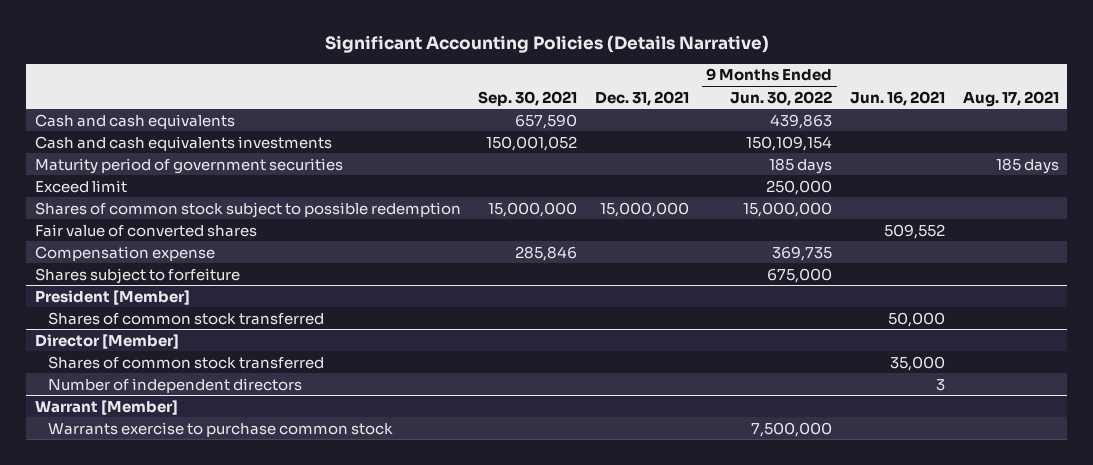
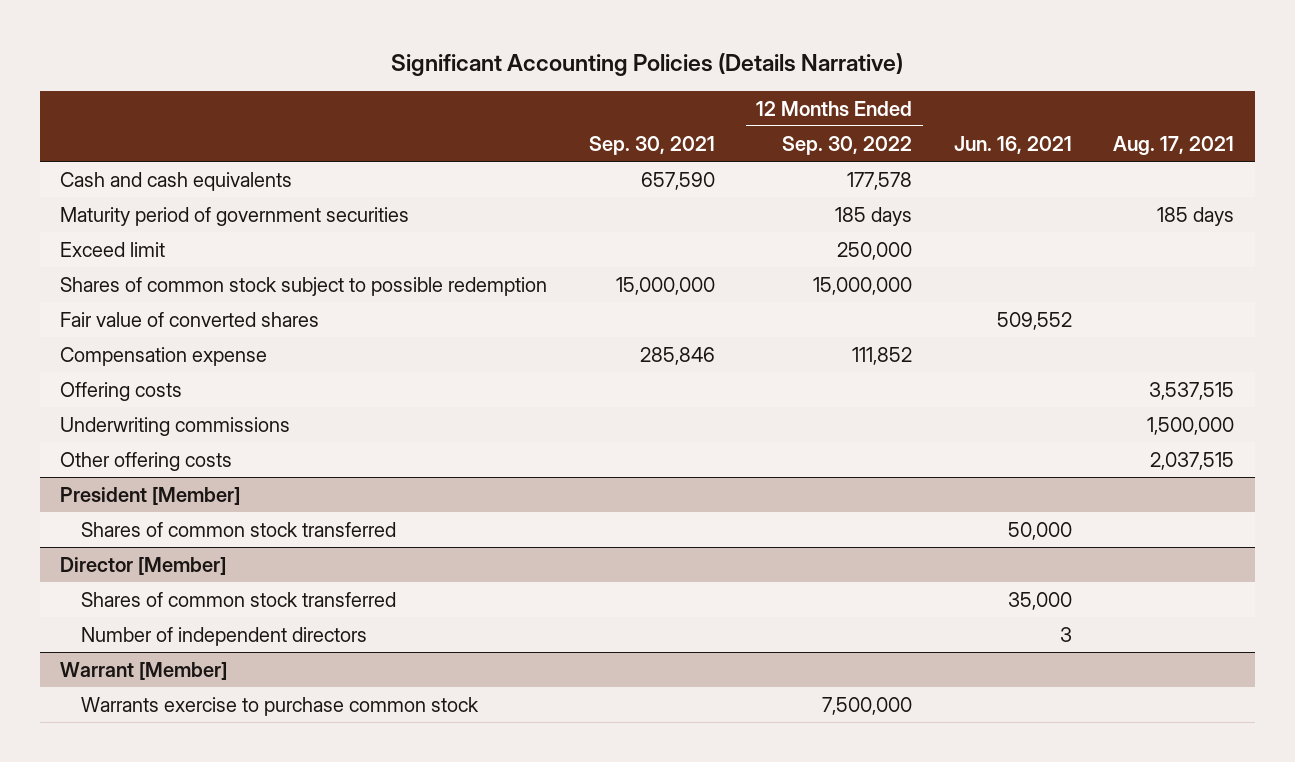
- | Sep. 30, 2021 | Dec. 31, 2021 | 9 Months Ended Jun. 30, 2022 | Jun. 16, 2021 | Aug. 17, 2021
+ | Sep. 30, 2021 | 12 Months Ended Sep. 30, 2022 | Jun. 16, 2021 | Aug. 17, 2021
- Cash and cash equivalents investments | 150,001,052 | | 150,109,154 | |
- Shares subject to forfeiture | | | 675,000 | |
+ Offering costs | | | | 3,537,515
+ Underwriting commissions | | | | 1,500,000
+ Other offering costs | | | | 2,037,515

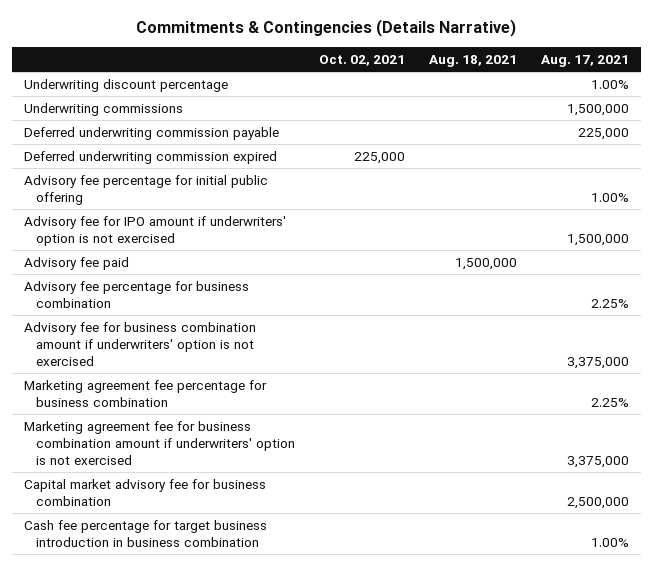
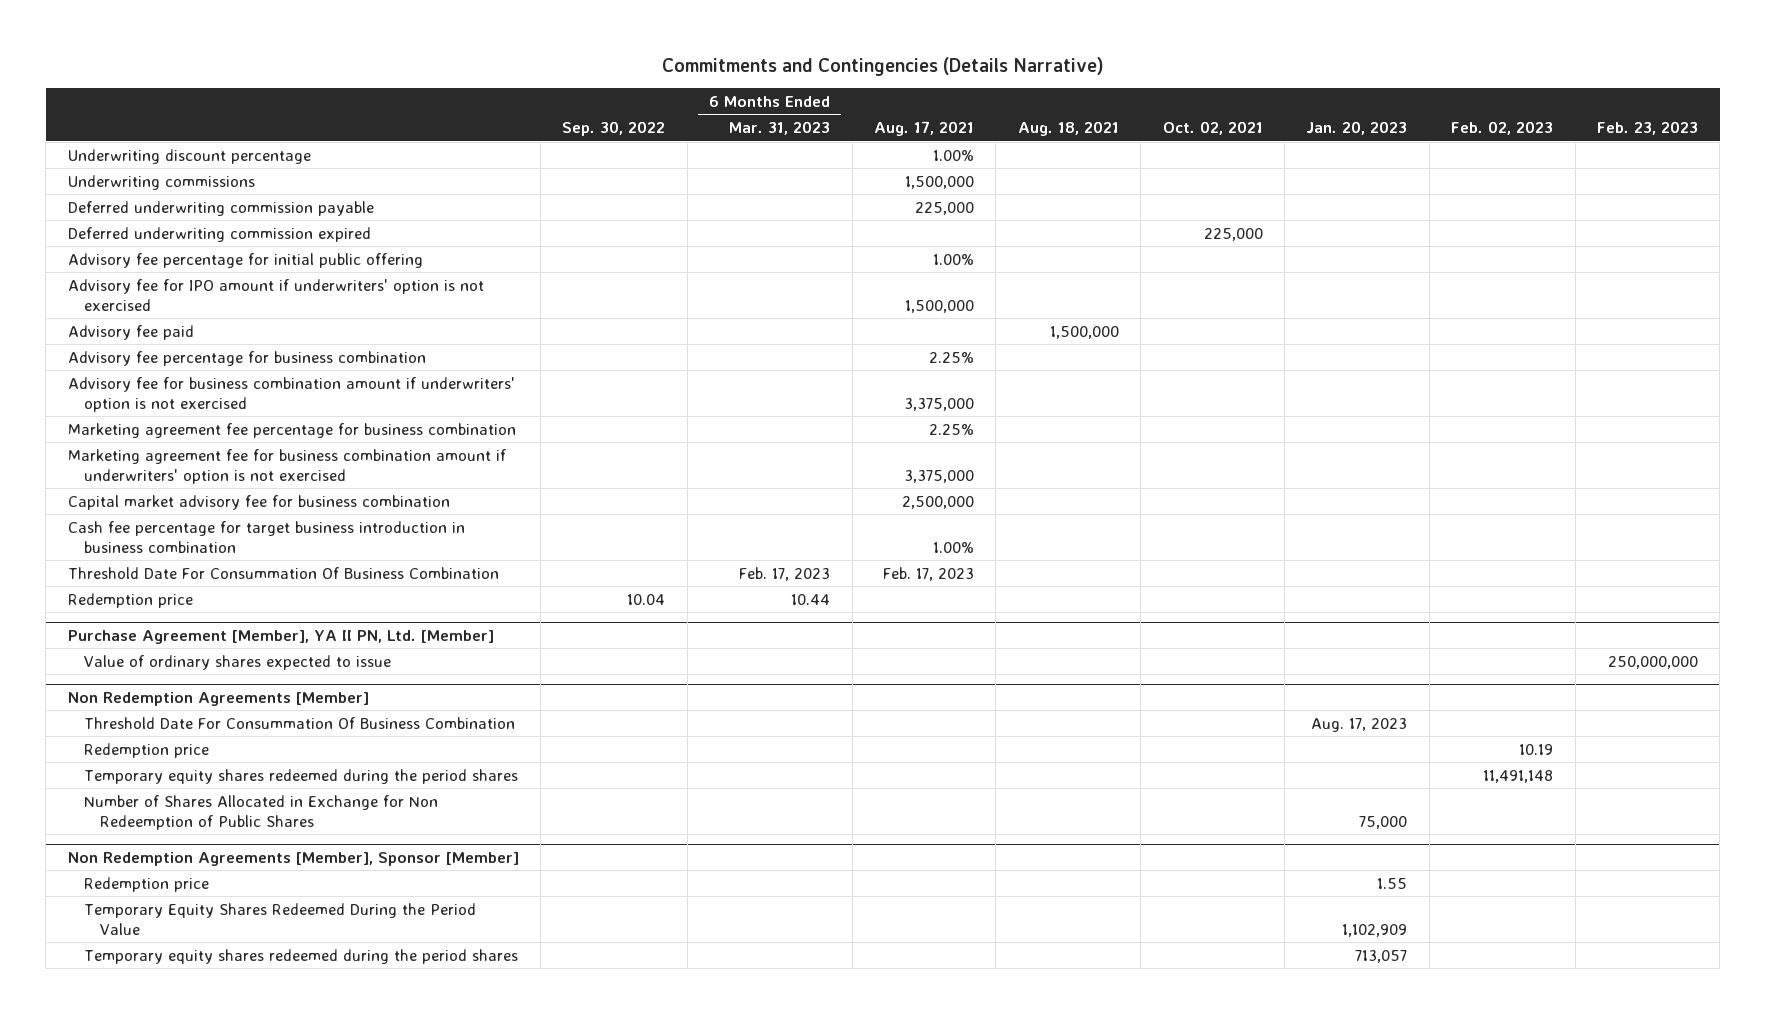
- Commitments & Contingencies (Details Narrative)
+ Commitments and Contingencies (Details Narrative)
- | Oct. 02, 2021 | Aug. 18, 2021 | Aug. 17, 2021
+ | Sep. 30, 2022 | 6 Months Ended Mar. 31, 2023 | Aug. 17, 2021 | Aug. 18, 2021 | Oct. 02, 2021 | Jan. 20, 2023 | Feb. 02, 2023 | Feb. 23, 2023
+ Threshold Date For Consummation Of Business Combination | | Feb. 17, 2023 | Feb. 17, 2023 | | | | |
+ Redemption price | 10.04 | 10.44 | | | | | |
+ Purchase Agreement [Member], YA II PN, Ltd. [Member]
+ Value of ordinary shares expected to issue | | | | | | | | 250,000,000
+ Non Redemption Agreements [Member]
+ Threshold Date For Consummation Of Business Combination | | | | | | Aug. 17, 2023 | |
+ Redemption price | | | | | | | 10.19 |
+ Temporary equity shares redeemed during the period shares | | | | | | | 11,491,148 |
+ Number of Shares Allocated in Exchange for Non Redeemption of Public Shares | | | | | | 75,000 | |
+ Non Redemption Agreements [Member], Sponsor [Member]
+ Redemption price | | | | | | 1.55 | |
+ Temporary Equity Shares Redeemed During the Period Value | | | | | | 1,102,909 | |
+ Temporary equity shares redeemed during the period shares | | | | | | 713,057 | |

